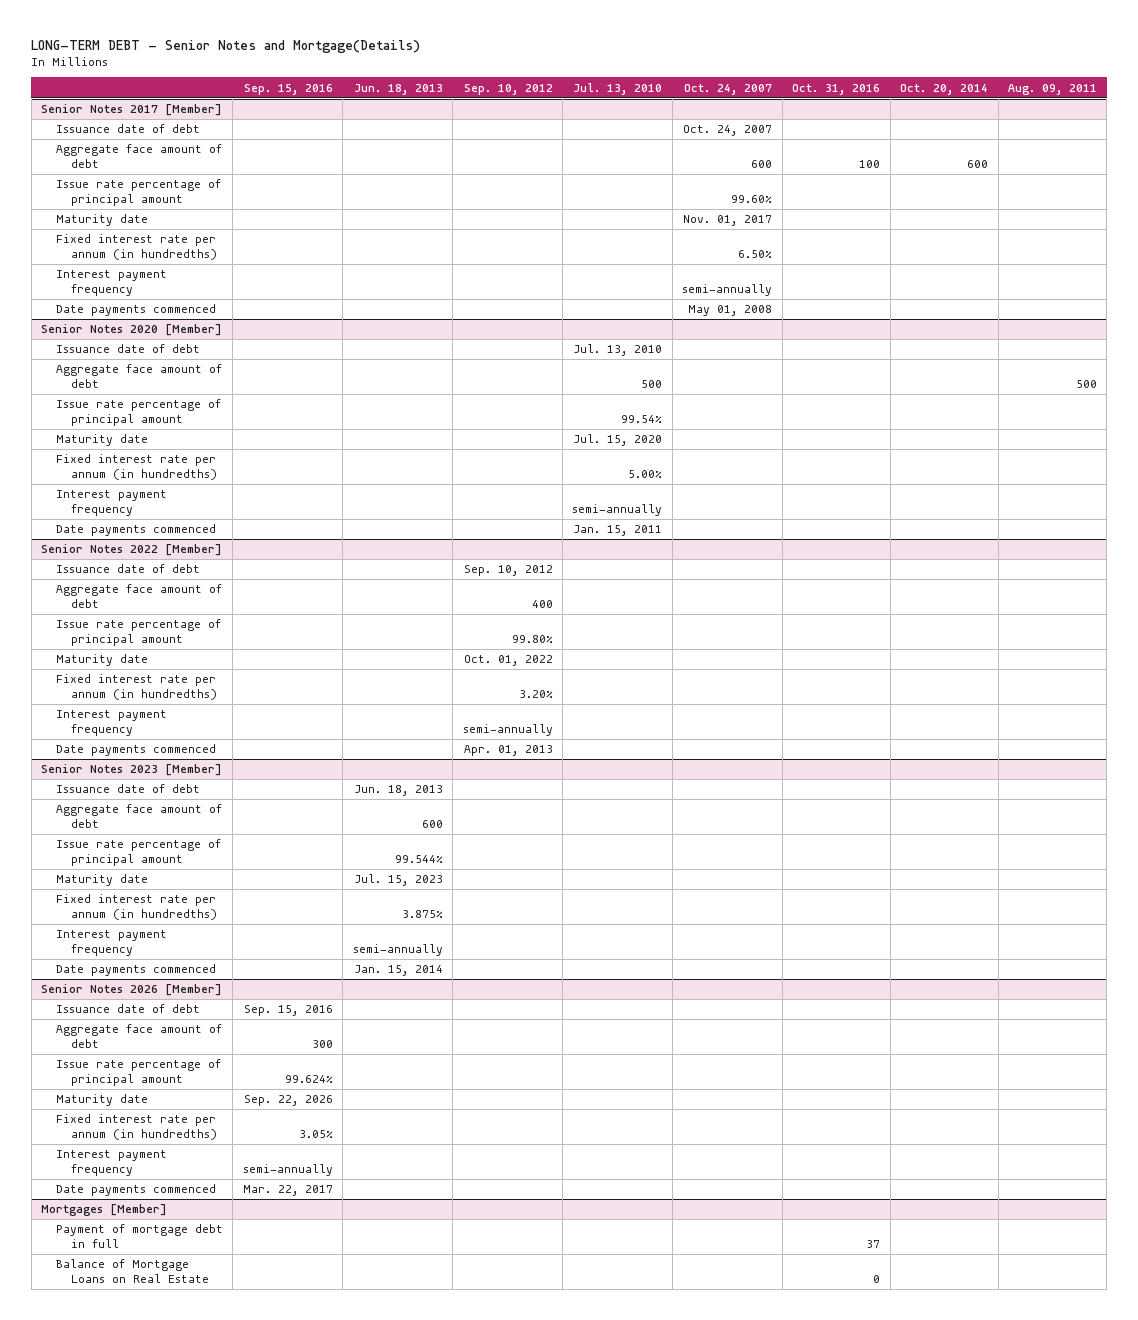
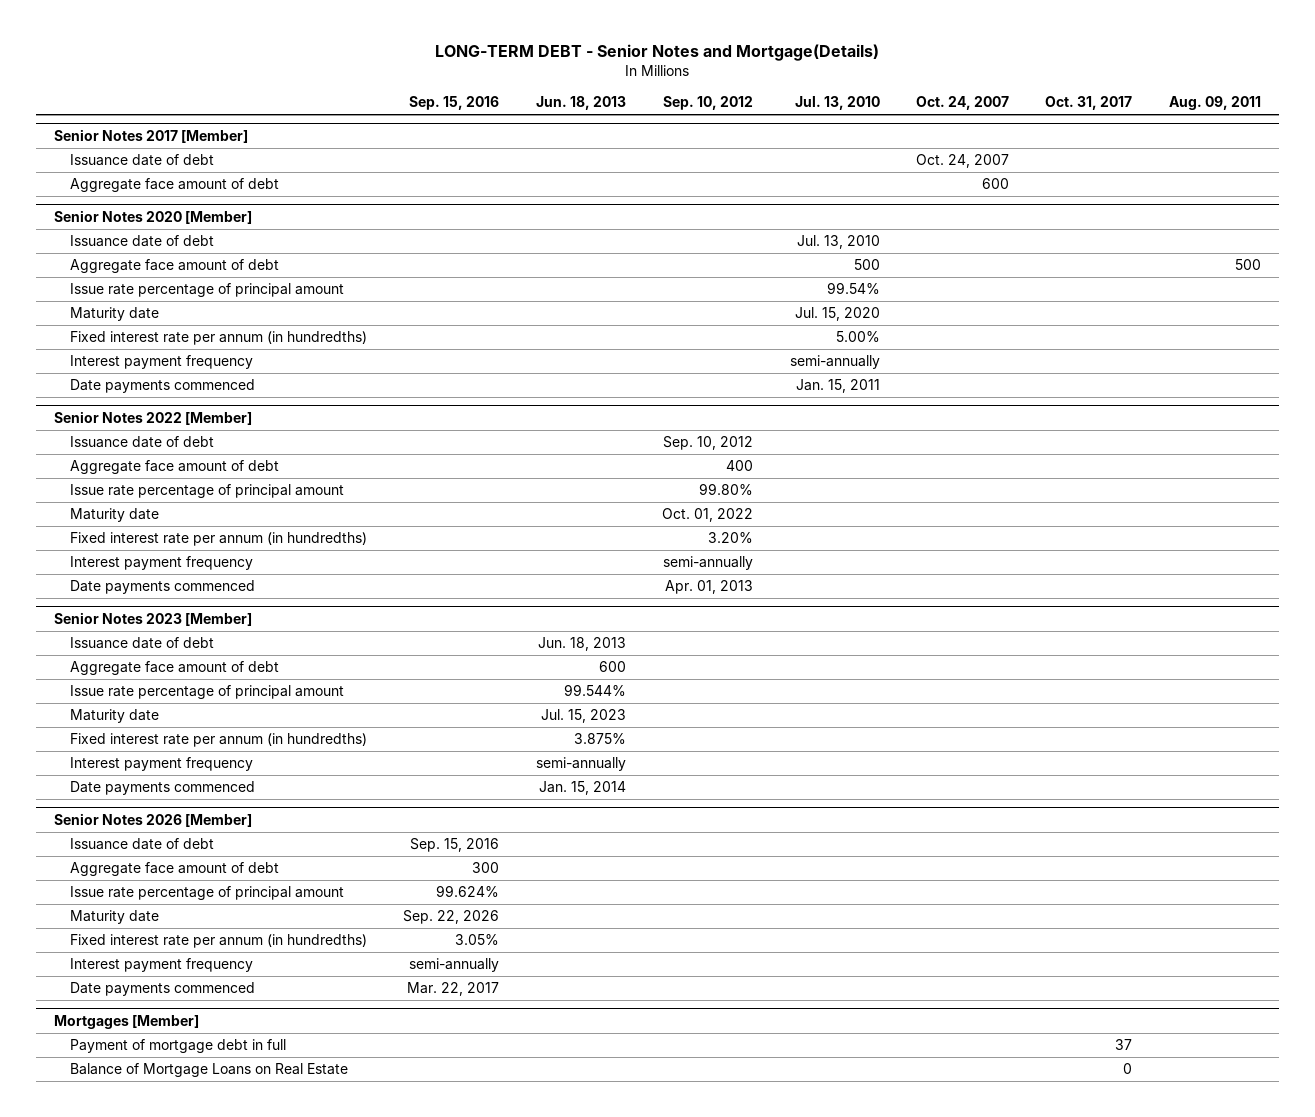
- | Sep. 15, 2016 | Jun. 18, 2013 | Sep. 10, 2012 | Jul. 13, 2010 | Oct. 24, 2007 | Oct. 31, 2016 | Oct. 20, 2014 | Aug. 09, 2011
+ | Sep. 15, 2016 | Jun. 18, 2013 | Sep. 10, 2012 | Jul. 13, 2010 | Oct. 24, 2007 | Oct. 31, 2017 | Aug. 09, 2011
@ Senior Notes 2017 [Member]
- Issue rate percentage of principal amount | | | | | 99.60% | | |
- Maturity date | | | | | Nov. 01, 2017 | | |
- Fixed interest rate per annum (in hundredths) | | | | | 6.50% | | |
- Interest payment frequency | | | | | semi-annually | | |
- Date payments commenced | | | | | May 01, 2008 | | |

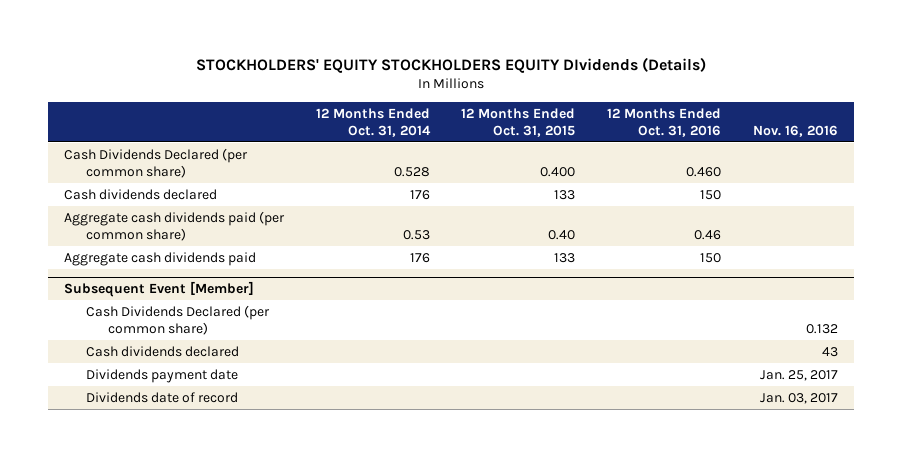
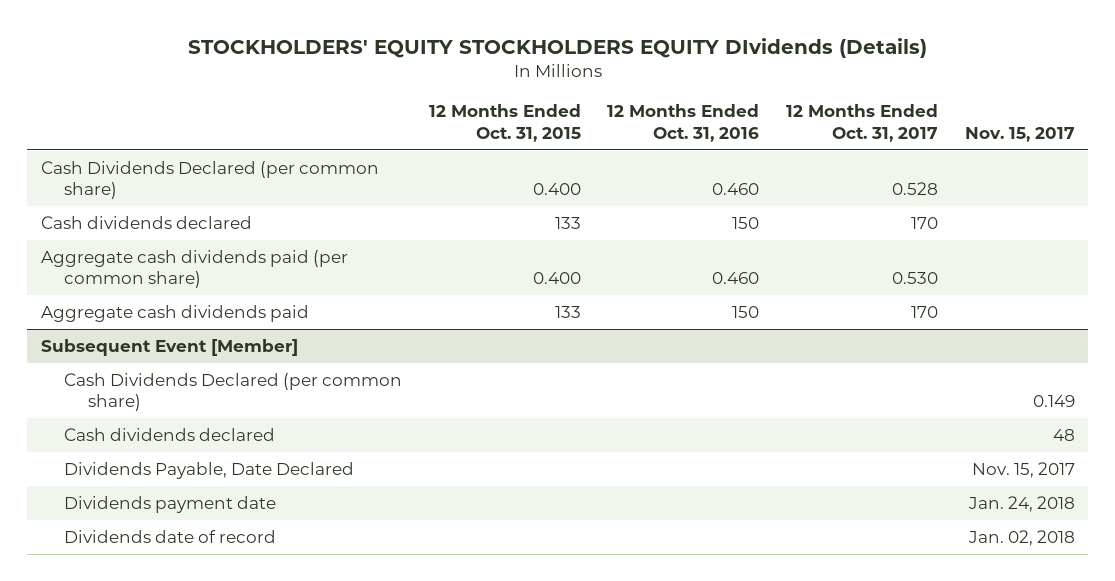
- | 12 Months Ended Oct. 31, 2014 | 12 Months Ended Oct. 31, 2015 | 12 Months Ended Oct. 31, 2016 | Nov. 16, 2016
+ | 12 Months Ended Oct. 31, 2015 | 12 Months Ended Oct. 31, 2016 | 12 Months Ended Oct. 31, 2017 | Nov. 15, 2017
- Aggregate cash dividends paid (per common share) | 0.53 | 0.40 | 0.46 |
+ Aggregate cash dividends paid (per common share) | 0.400 | 0.460 | 0.530 |
@ Subsequent Event [Member]
+ Dividends Payable, Date Declared | | | | Nov. 15, 2017

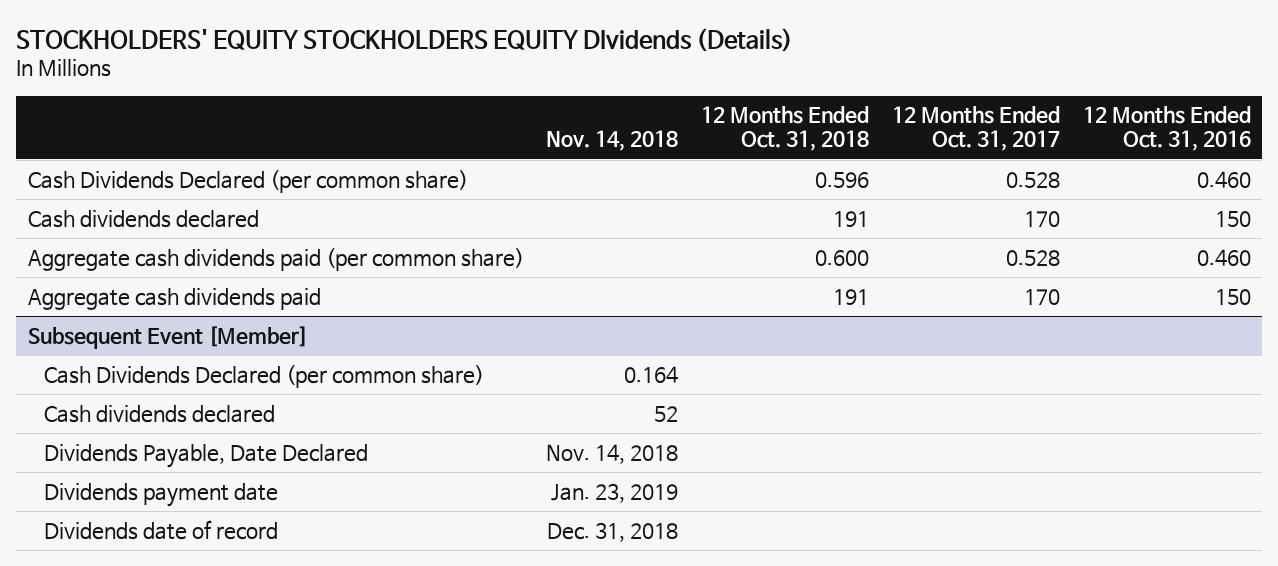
- | 12 Months Ended Oct. 31, 2015 | 12 Months Ended Oct. 31, 2016 | 12 Months Ended Oct. 31, 2017 | Nov. 15, 2017
+ | Nov. 14, 2018 | 12 Months Ended Oct. 31, 2018 | 12 Months Ended Oct. 31, 2017 | 12 Months Ended Oct. 31, 2016
- Aggregate cash dividends paid (per common share) | 0.400 | 0.460 | 0.530 |
+ Aggregate cash dividends paid (per common share) | | 0.600 | 0.528 | 0.460

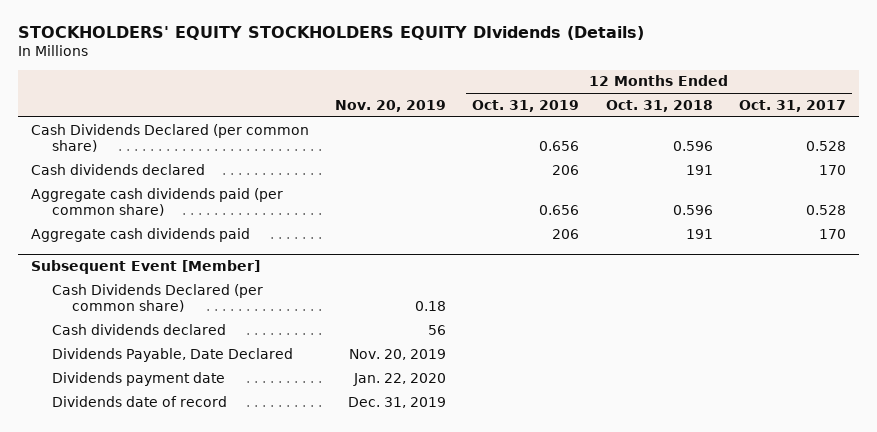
- | Nov. 14, 2018 | 12 Months Ended Oct. 31, 2018 | 12 Months Ended Oct. 31, 2017 | 12 Months Ended Oct. 31, 2016
+ | Nov. 20, 2019 | 12 Months Ended Oct. 31, 2019 | 12 Months Ended Oct. 31, 2018 | 12 Months Ended Oct. 31, 2017
- Aggregate cash dividends paid (per common share) | | 0.600 | 0.528 | 0.460
+ Aggregate cash dividends paid (per common share) | | 0.656 | 0.596 | 0.528

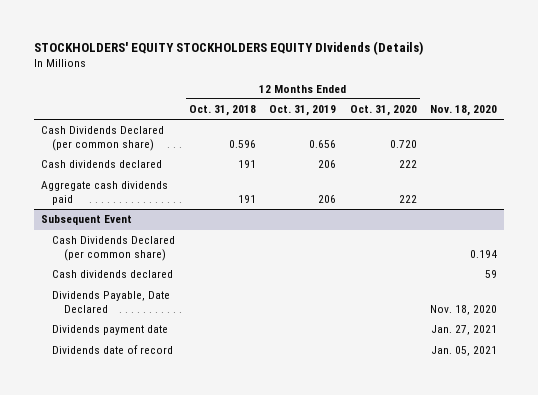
- | Nov. 20, 2019 | 12 Months Ended Oct. 31, 2019 | 12 Months Ended Oct. 31, 2018 | 12 Months Ended Oct. 31, 2017
+ | 12 Months Ended Oct. 31, 2018 | 12 Months Ended Oct. 31, 2019 | 12 Months Ended Oct. 31, 2020 | Nov. 18, 2020
- Aggregate cash dividends paid (per common share) | | 0.656 | 0.596 | 0.528
- Subsequent Event [Member]
+ Subsequent Event

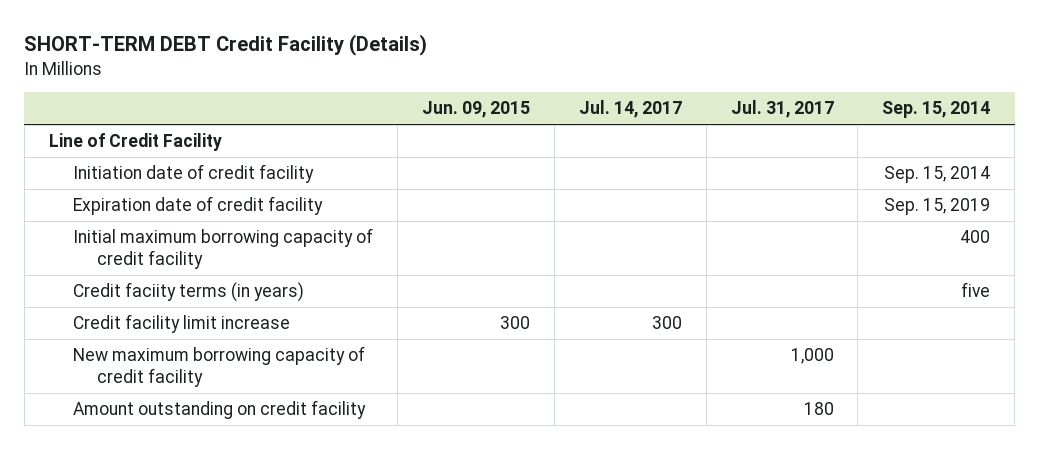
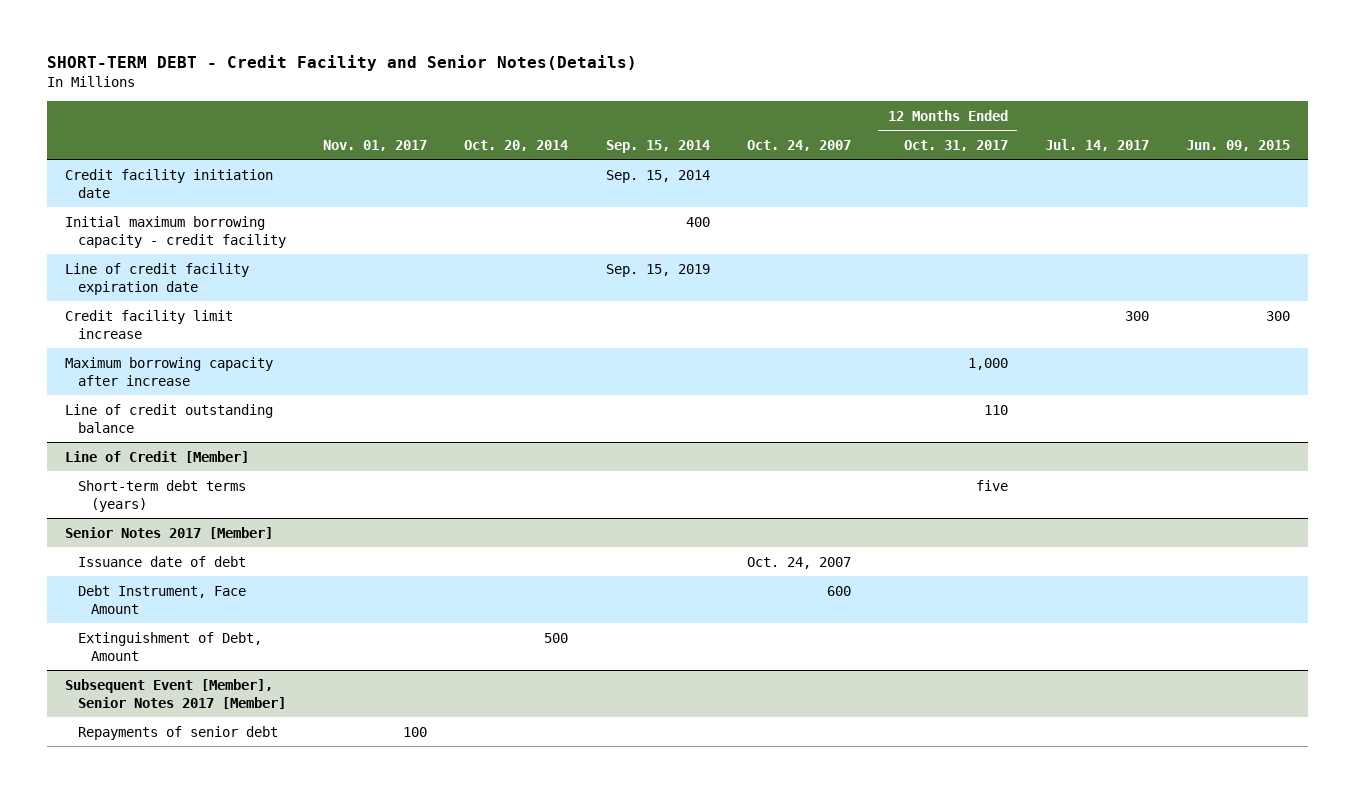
- SHORT-TERM DEBT Credit Facility (Details)
+ SHORT-TERM DEBT - Credit Facility and Senior Notes(Details)
- | Jun. 09, 2015 | Jul. 14, 2017 | Jul. 31, 2017 | Sep. 15, 2014
+ | Nov. 01, 2017 | Oct. 20, 2014 | Sep. 15, 2014 | Oct. 24, 2007 | 12 Months Ended Oct. 31, 2017 | Jul. 14, 2017 | Jun. 09, 2015
- Line of Credit Facility
- Initiation date of credit facility | | | | Sep. 15, 2014
- Expiration date of credit facility | | | | Sep. 15, 2019
- Initial maximum borrowing capacity of credit facility | | | | 400
- Credit faciity terms (in years) | | | | five
+ Credit facility initiation date | | | Sep. 15, 2014 | | | |
+ Initial maximum borrowing capacity - credit facility | | | 400 | | | |
+ Line of credit facility expiration date | | | Sep. 15, 2019 | | | |
- New maximum borrowing capacity of credit facility | | | 1,000 |
- Amount outstanding on credit facility | | | 180 |
+ Maximum borrowing capacity after increase | | | | | 1,000 | |
+ Line of credit outstanding balance | | | | | 110 | |
+ Line of Credit [Member]
+ Short-term debt terms (years) | | | | | five | |
+ Senior Notes 2017 [Member]
+ Issuance date of debt | | | | Oct. 24, 2007 | | |
+ Debt Instrument, Face Amount | | | | 600 | | |
+ Extinguishment of Debt, Amount | | 500 | | | | |
+ Subsequent Event [Member], Senior Notes 2017 [Member]
+ Repayments of senior debt | 100 | | | | | |

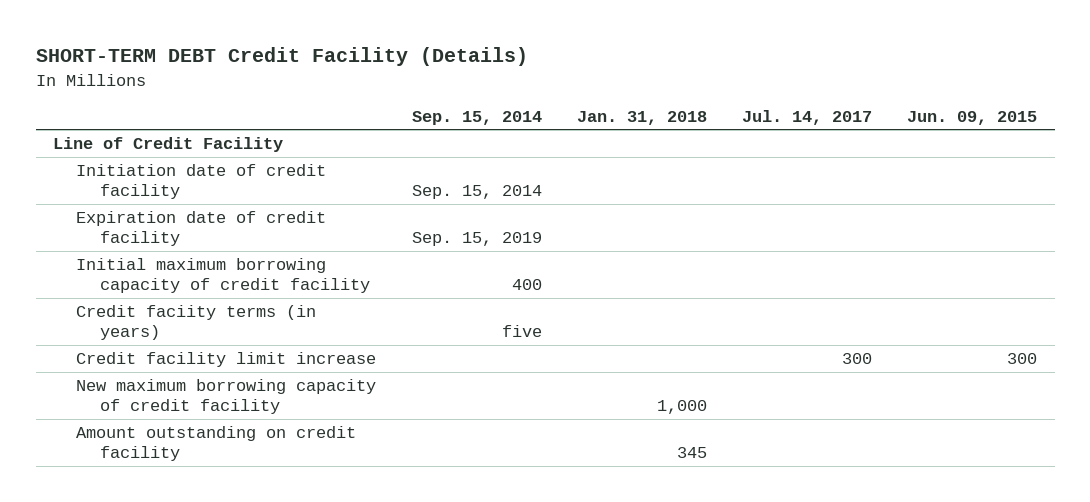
- SHORT-TERM DEBT - Credit Facility and Senior Notes(Details)
+ SHORT-TERM DEBT Credit Facility (Details)
- | Nov. 01, 2017 | Oct. 20, 2014 | Sep. 15, 2014 | Oct. 24, 2007 | 12 Months Ended Oct. 31, 2017 | Jul. 14, 2017 | Jun. 09, 2015
+ | Sep. 15, 2014 | Jan. 31, 2018 | Jul. 14, 2017 | Jun. 09, 2015
- Credit facility initiation date | | | Sep. 15, 2014 | | | |
- Initial maximum borrowing capacity - credit facility | | | 400 | | | |
- Line of credit facility expiration date | | | Sep. 15, 2019 | | | |
+ Line of Credit Facility
+ Initiation date of credit facility | Sep. 15, 2014 | | |
+ Expiration date of credit facility | Sep. 15, 2019 | | |
+ Initial maximum borrowing capacity of credit facility | 400 | | |
+ Credit faciity terms (in years) | five | | |
- Maximum borrowing capacity after increase | | | | | 1,000 | |
- Line of credit outstanding balance | | | | | 110 | |
- Line of Credit [Member]
- Short-term debt terms (years) | | | | | five | |
- Senior Notes 2017 [Member]
- Issuance date of debt | | | | Oct. 24, 2007 | | |
- Debt Instrument, Face Amount | | | | 600 | | |
- Extinguishment of Debt, Amount | | 500 | | | | |
- Subsequent Event [Member], Senior Notes 2017 [Member]
- Repayments of senior debt | 100 | | | | | |
+ New maximum borrowing capacity of credit facility | | 1,000 | |
+ Amount outstanding on credit facility | | 345 | |

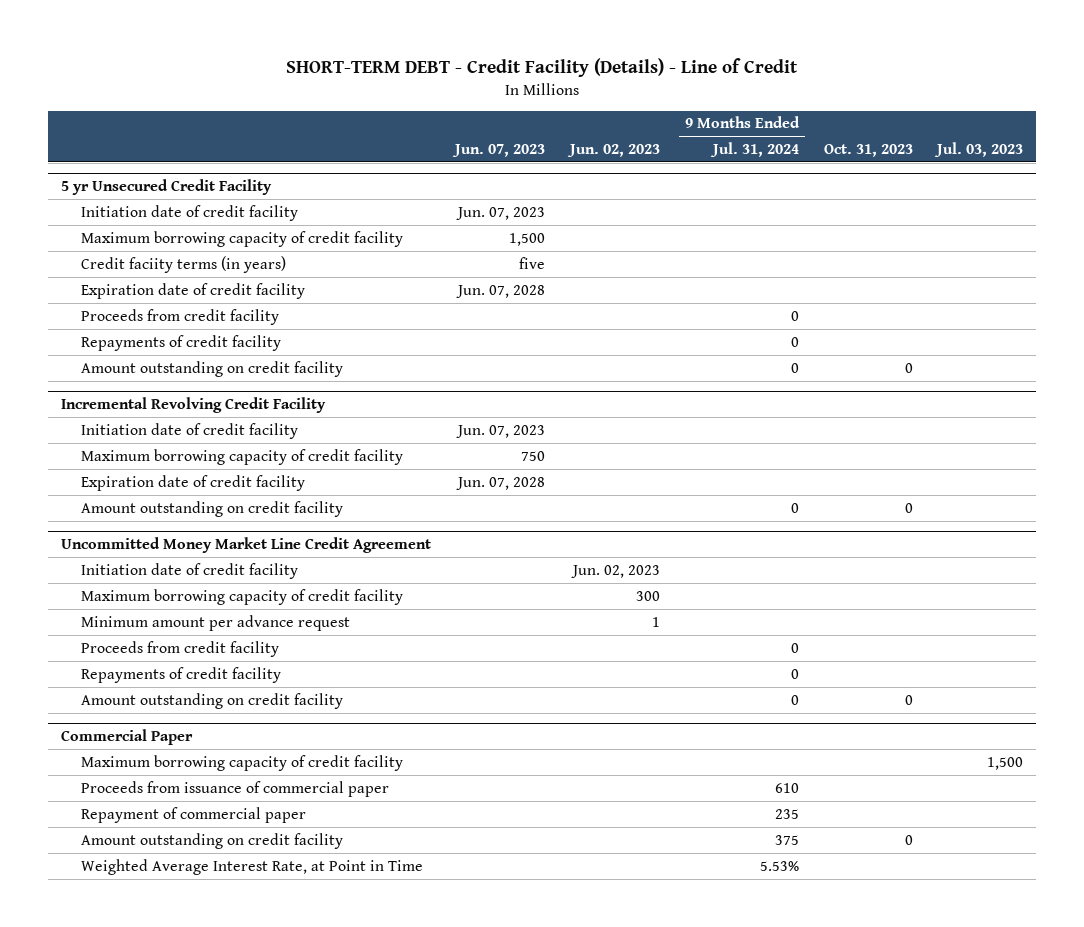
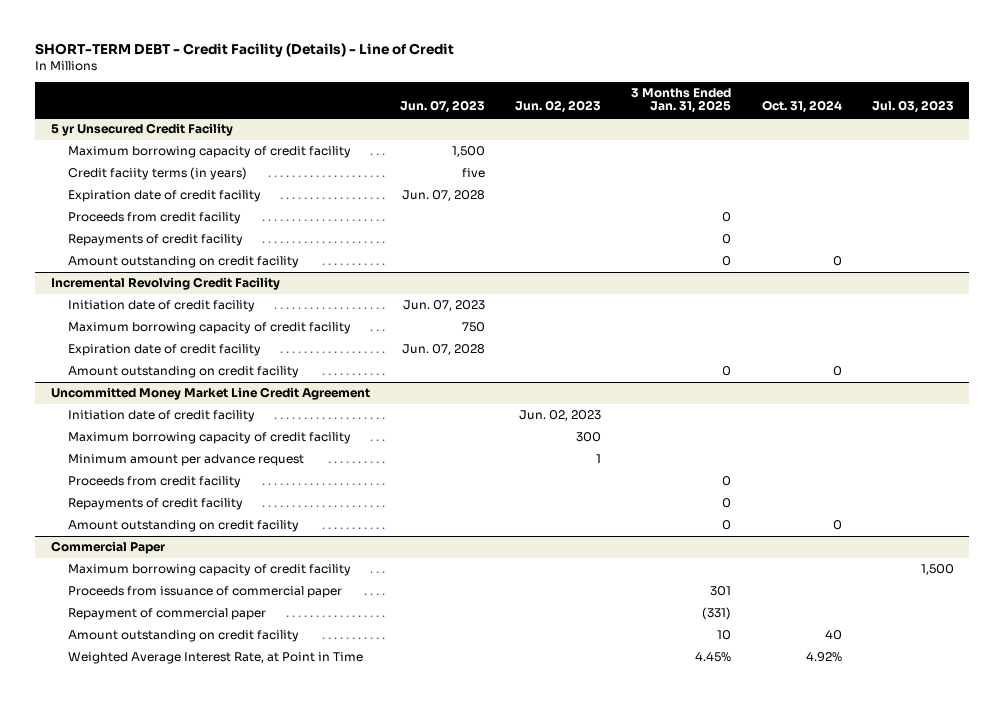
- | Jun. 07, 2023 | Jun. 02, 2023 | 9 Months Ended Jul. 31, 2024 | Oct. 31, 2023 | Jul. 03, 2023
+ | Jun. 07, 2023 | Jun. 02, 2023 | 3 Months Ended Jan. 31, 2025 | Oct. 31, 2024 | Jul. 03, 2023
@ 5 yr Unsecured Credit Facility
- Initiation date of credit facility | Jun. 07, 2023 | | | |

